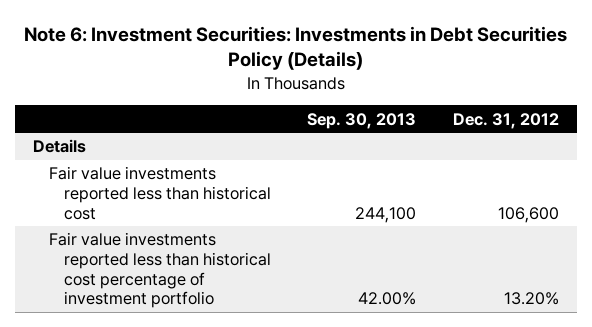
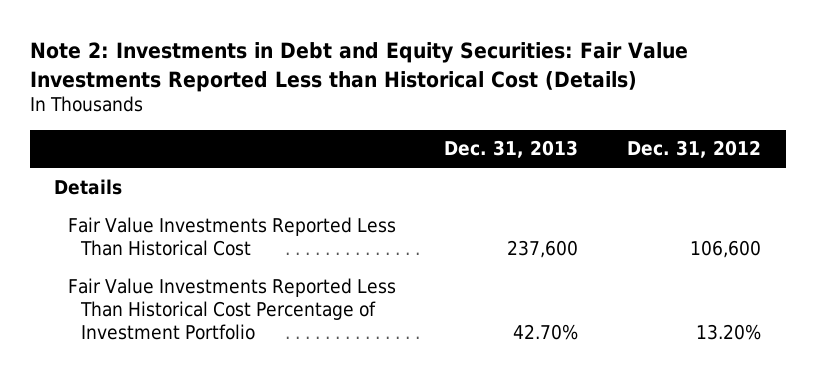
- Note 6: Investment Securities: Investments in Debt Securities Policy (Details)
+ Note 2: Investments in Debt and Equity Securities: Fair Value Investments Reported Less than Historical Cost (Details)
- | Sep. 30, 2013 | Dec. 31, 2012
+ | Dec. 31, 2013 | Dec. 31, 2012
- Fair value investments reported less than historical cost | 244,100 | 106,600
- Fair value investments reported less than historical cost percentage of investment portfolio | 42.00% | 13.20%
+ Fair Value Investments Reported Less Than Historical Cost | 237,600 | 106,600
+ Fair Value Investments Reported Less Than Historical Cost Percentage of Investment Portfolio | 42.70% | 13.20%

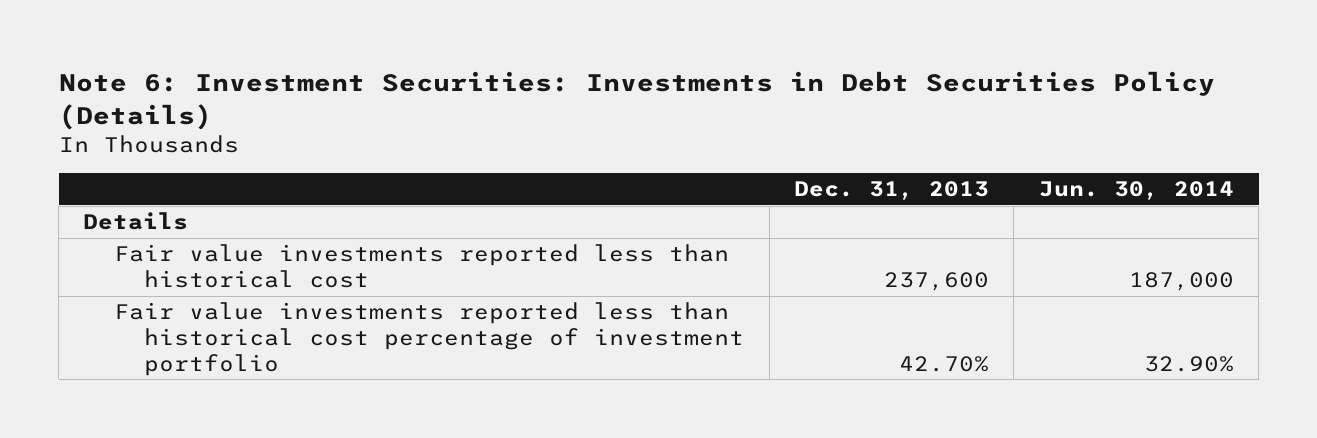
- Note 2: Investments in Debt and Equity Securities: Fair Value Investments Reported Less than Historical Cost (Details)
+ Note 6: Investment Securities: Investments in Debt Securities Policy (Details)
- | Dec. 31, 2013 | Dec. 31, 2012
+ | Dec. 31, 2013 | Jun. 30, 2014
- Fair Value Investments Reported Less Than Historical Cost | 237,600 | 106,600
- Fair Value Investments Reported Less Than Historical Cost Percentage of Investment Portfolio | 42.70% | 13.20%
+ Fair value investments reported less than historical cost | 237,600 | 187,000
+ Fair value investments reported less than historical cost percentage of investment portfolio | 42.70% | 32.90%

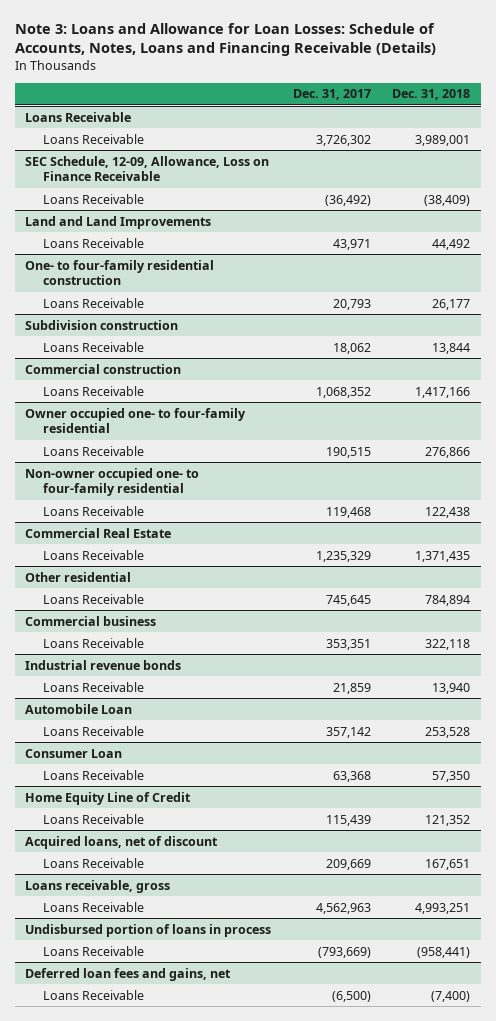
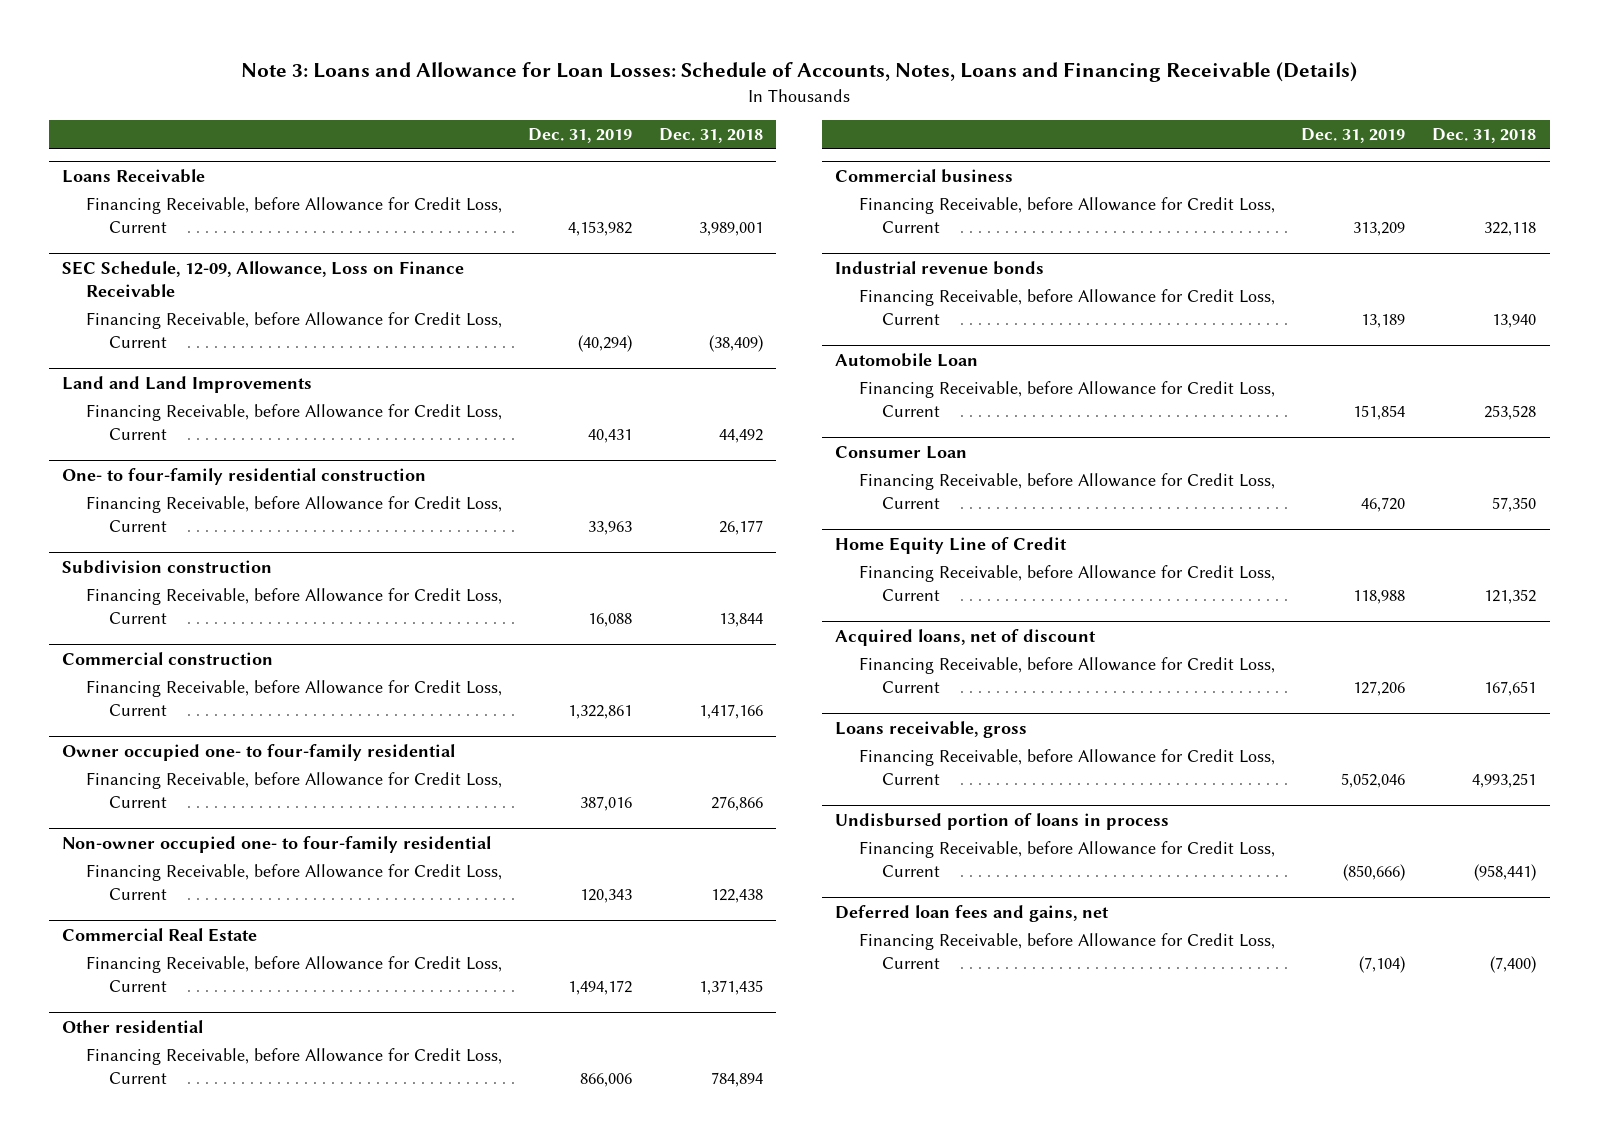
- | Dec. 31, 2017 | Dec. 31, 2018
+ | Dec. 31, 2019 | Dec. 31, 2018
@ Loans Receivable
- Loans Receivable | 3,726,302 | 3,989,001
+ Financing Receivable, before Allowance for Credit Loss, Current | 4,153,982 | 3,989,001
@ SEC Schedule, 12-09, Allowance, Loss on Finance Receivable
- Loans Receivable | (36,492) | (38,409)
+ Financing Receivable, before Allowance for Credit Loss, Current | (40,294) | (38,409)
@ Land and Land Improvements
- Loans Receivable | 43,971 | 44,492
+ Financing Receivable, before Allowance for Credit Loss, Current | 40,431 | 44,492
@ One- to four-family residential construction
- Loans Receivable | 20,793 | 26,177
+ Financing Receivable, before Allowance for Credit Loss, Current | 33,963 | 26,177
@ Subdivision construction
- Loans Receivable | 18,062 | 13,844
+ Financing Receivable, before Allowance for Credit Loss, Current | 16,088 | 13,844
@ Commercial construction
- Loans Receivable | 1,068,352 | 1,417,166
+ Financing Receivable, before Allowance for Credit Loss, Current | 1,322,861 | 1,417,166
@ Owner occupied one- to four-family residential
- Loans Receivable | 190,515 | 276,866
+ Financing Receivable, before Allowance for Credit Loss, Current | 387,016 | 276,866
@ Non-owner occupied one- to four-family residential
- Loans Receivable | 119,468 | 122,438
+ Financing Receivable, before Allowance for Credit Loss, Current | 120,343 | 122,438
@ Commercial Real Estate
- Loans Receivable | 1,235,329 | 1,371,435
+ Financing Receivable, before Allowance for Credit Loss, Current | 1,494,172 | 1,371,435
@ Other residential
- Loans Receivable | 745,645 | 784,894
+ Financing Receivable, before Allowance for Credit Loss, Current | 866,006 | 784,894
@ Commercial business
- Loans Receivable | 353,351 | 322,118
+ Financing Receivable, before Allowance for Credit Loss, Current | 313,209 | 322,118
@ Industrial revenue bonds
- Loans Receivable | 21,859 | 13,940
+ Financing Receivable, before Allowance for Credit Loss, Current | 13,189 | 13,940
@ Automobile Loan
- Loans Receivable | 357,142 | 253,528
+ Financing Receivable, before Allowance for Credit Loss, Current | 151,854 | 253,528
@ Consumer Loan
- Loans Receivable | 63,368 | 57,350
+ Financing Receivable, before Allowance for Credit Loss, Current | 46,720 | 57,350
@ Home Equity Line of Credit
- Loans Receivable | 115,439 | 121,352
+ Financing Receivable, before Allowance for Credit Loss, Current | 118,988 | 121,352
@ Acquired loans, net of discount
- Loans Receivable | 209,669 | 167,651
+ Financing Receivable, before Allowance for Credit Loss, Current | 127,206 | 167,651
@ Loans receivable, gross
- Loans Receivable | 4,562,963 | 4,993,251
+ Financing Receivable, before Allowance for Credit Loss, Current | 5,052,046 | 4,993,251
@ Undisbursed portion of loans in process
- Loans Receivable | (793,669) | (958,441)
+ Financing Receivable, before Allowance for Credit Loss, Current | (850,666) | (958,441)
@ Deferred loan fees and gains, net
- Loans Receivable | (6,500) | (7,400)
+ Financing Receivable, before Allowance for Credit Loss, Current | (7,104) | (7,400)

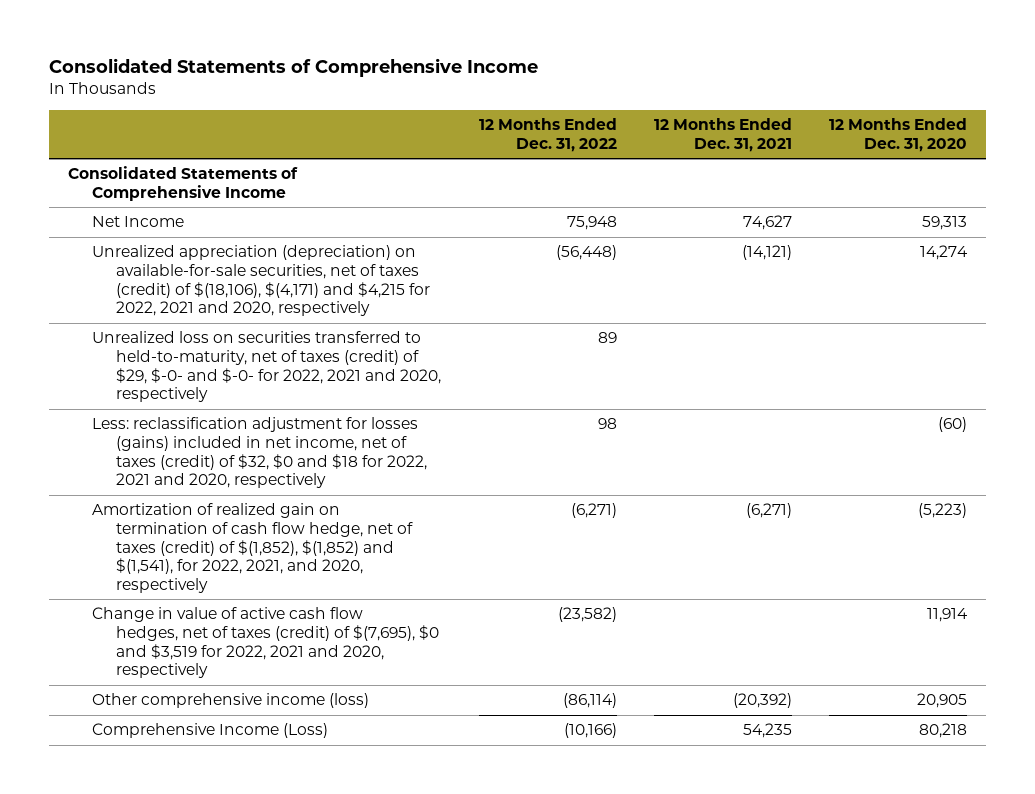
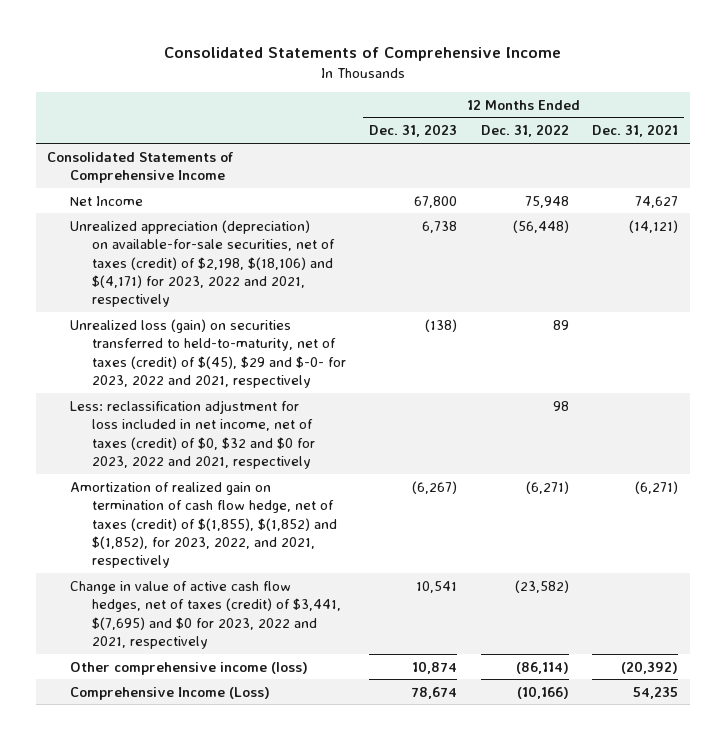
- | 12 Months Ended Dec. 31, 2022 | 12 Months Ended Dec. 31, 2021 | 12 Months Ended Dec. 31, 2020
+ | 12 Months Ended Dec. 31, 2023 | 12 Months Ended Dec. 31, 2022 | 12 Months Ended Dec. 31, 2021
- Unrealized appreciation (depreciation) on available-for-sale securities, net of taxes (credit) of $(18,106), $(4,171) and $4,215 for 2022, 2021 and 2020, respectively | (56,448) | (14,121) | 14,274
- Unrealized loss on securities transferred to held-to-maturity, net of taxes (credit) of $29, $-0- and $-0- for 2022, 2021 and 2020, respectively | 89 | |
- Less: reclassification adjustment for losses (gains) included in net income, net of taxes (credit) of $32, $0 and $18 for 2022, 2021 and 2020, respectively | 98 | | (60)
- Amortization of realized gain on termination of cash flow hedge, net of taxes (credit) of $(1,852), $(1,852) and $(1,541), for 2022, 2021, and 2020, respectively | (6,271) | (6,271) | (5,223)
- Change in value of active cash flow hedges, net of taxes (credit) of $(7,695), $0 and $3,519 for 2022, 2021 and 2020, respectively | (23,582) | | 11,914
+ Unrealized appreciation (depreciation) on available-for-sale securities, net of taxes (credit) of $2,198, $(18,106) and $(4,171) for 2023, 2022 and 2021, respectively | 6,738 | (56,448) | (14,121)
+ Unrealized loss (gain) on securities transferred to held-to-maturity, net of taxes (credit) of $(45), $29 and $-0- for 2023, 2022 and 2021, respectively | (138) | 89 |
+ Less: reclassification adjustment for loss included in net income, net of taxes (credit) of $0, $32 and $0 for 2023, 2022 and 2021, respectively | | 98 |
+ Amortization of realized gain on termination of cash flow hedge, net of taxes (credit) of $(1,855), $(1,852) and $(1,852), for 2023, 2022, and 2021, respectively | (6,267) | (6,271) | (6,271)
+ Change in value of active cash flow hedges, net of taxes (credit) of $3,441, $(7,695) and $0 for 2023, 2022 and 2021, respectively | 10,541 | (23,582) |

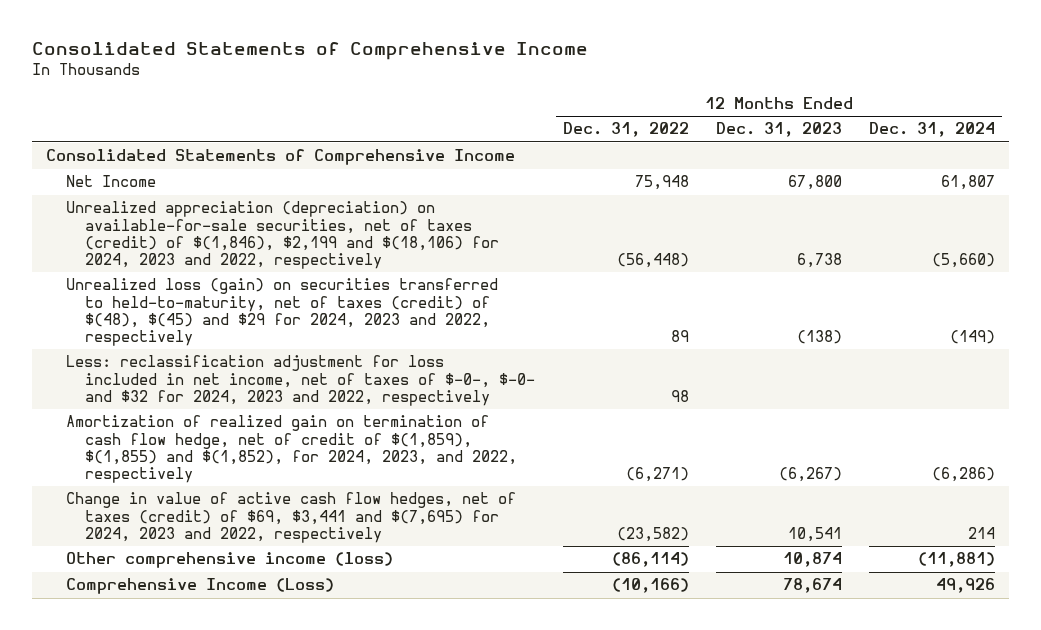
- | 12 Months Ended Dec. 31, 2023 | 12 Months Ended Dec. 31, 2022 | 12 Months Ended Dec. 31, 2021
+ | 12 Months Ended Dec. 31, 2022 | 12 Months Ended Dec. 31, 2023 | 12 Months Ended Dec. 31, 2024
- Unrealized appreciation (depreciation) on available-for-sale securities, net of taxes (credit) of $2,198, $(18,106) and $(4,171) for 2023, 2022 and 2021, respectively | 6,738 | (56,448) | (14,121)
- Unrealized loss (gain) on securities transferred to held-to-maturity, net of taxes (credit) of $(45), $29 and $-0- for 2023, 2022 and 2021, respectively | (138) | 89 |
- Less: reclassification adjustment for loss included in net income, net of taxes (credit) of $0, $32 and $0 for 2023, 2022 and 2021, respectively | | 98 |
- Amortization of realized gain on termination of cash flow hedge, net of taxes (credit) of $(1,855), $(1,852) and $(1,852), for 2023, 2022, and 2021, respectively | (6,267) | (6,271) | (6,271)
- Change in value of active cash flow hedges, net of taxes (credit) of $3,441, $(7,695) and $0 for 2023, 2022 and 2021, respectively | 10,541 | (23,582) |
+ Unrealized appreciation (depreciation) on available-for-sale securities, net of taxes (credit) of $(1,846), $2,199 and $(18,106) for 2024, 2023 and 2022, respectively | (56,448) | 6,738 | (5,660)
+ Unrealized loss (gain) on securities transferred to held-to-maturity, net of taxes (credit) of $(48), $(45) and $29 for 2024, 2023 and 2022, respectively | 89 | (138) | (149)
+ Less: reclassification adjustment for loss included in net income, net of taxes of $-0-, $-0- and $32 for 2024, 2023 and 2022, respectively | 98 | |
+ Amortization of realized gain on termination of cash flow hedge, net of credit of $(1,859), $(1,855) and $(1,852), for 2024, 2023, and 2022, respectively | (6,271) | (6,267) | (6,286)
+ Change in value of active cash flow hedges, net of taxes (credit) of $69, $3,441 and $(7,695) for 2024, 2023 and 2022, respectively | (23,582) | 10,541 | 214

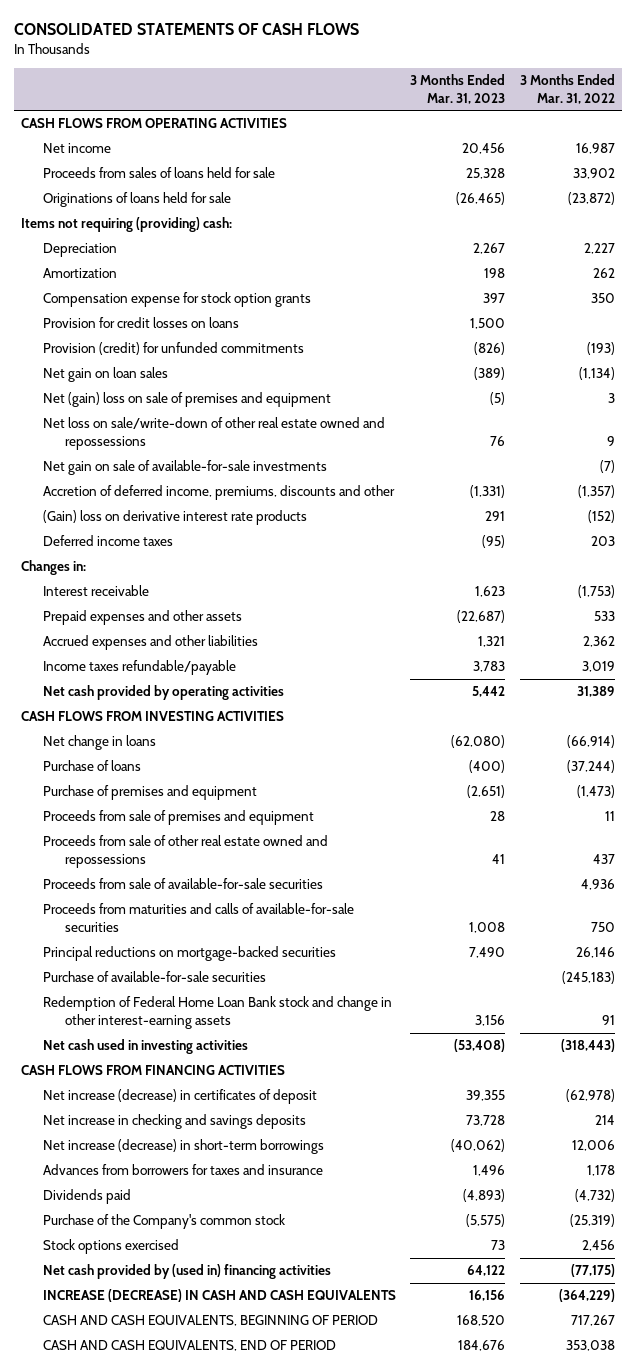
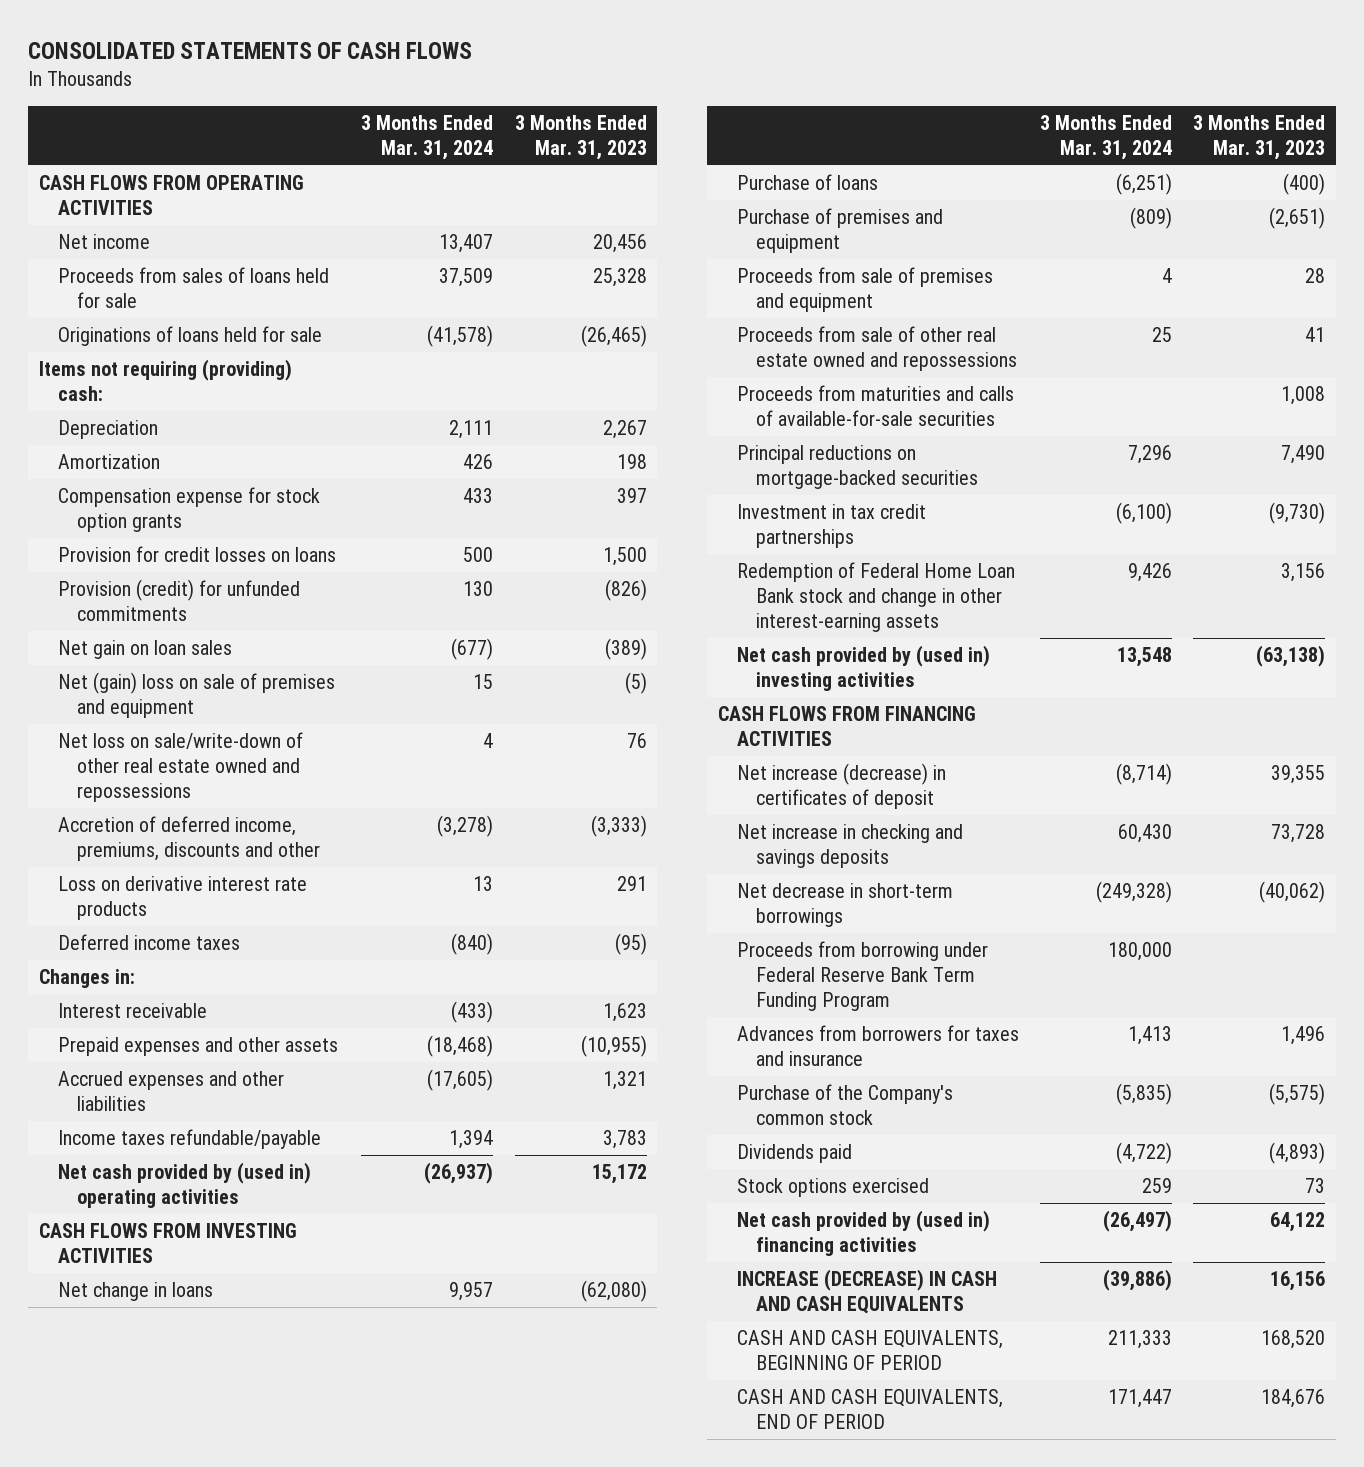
- | 3 Months Ended Mar. 31, 2023 | 3 Months Ended Mar. 31, 2022
+ | 3 Months Ended Mar. 31, 2024 | 3 Months Ended Mar. 31, 2023
- Net gain on sale of available-for-sale investments | | (7)
- Accretion of deferred income, premiums, discounts and other | (1,331) | (1,357)
- (Gain) loss on derivative interest rate products | 291 | (152)
+ Accretion of deferred income, premiums, discounts and other | (3,278) | (3,333)
+ Loss on derivative interest rate products | 13 | 291
- Prepaid expenses and other assets | (22,687) | 533
+ Prepaid expenses and other assets | (18,468) | (10,955)
- Net cash provided by operating activities | 5,442 | 31,389
+ Net cash provided by (used in) operating activities | (26,937) | 15,172
- Proceeds from sale of available-for-sale securities | | 4,936
- Purchase of available-for-sale securities | | (245,183)
+ Investment in tax credit partnerships | (6,100) | (9,730)
- Net cash used in investing activities | (53,408) | (318,443)
+ Net cash provided by (used in) investing activities | 13,548 | (63,138)
- Net increase (decrease) in short-term borrowings | (40,062) | 12,006
+ Net decrease in short-term borrowings | (249,328) | (40,062)
+ Proceeds from borrowing under Federal Reserve Bank Term Funding Program | 180,000 |
moved down: Dividends paid | (4,722) | (4,893)

